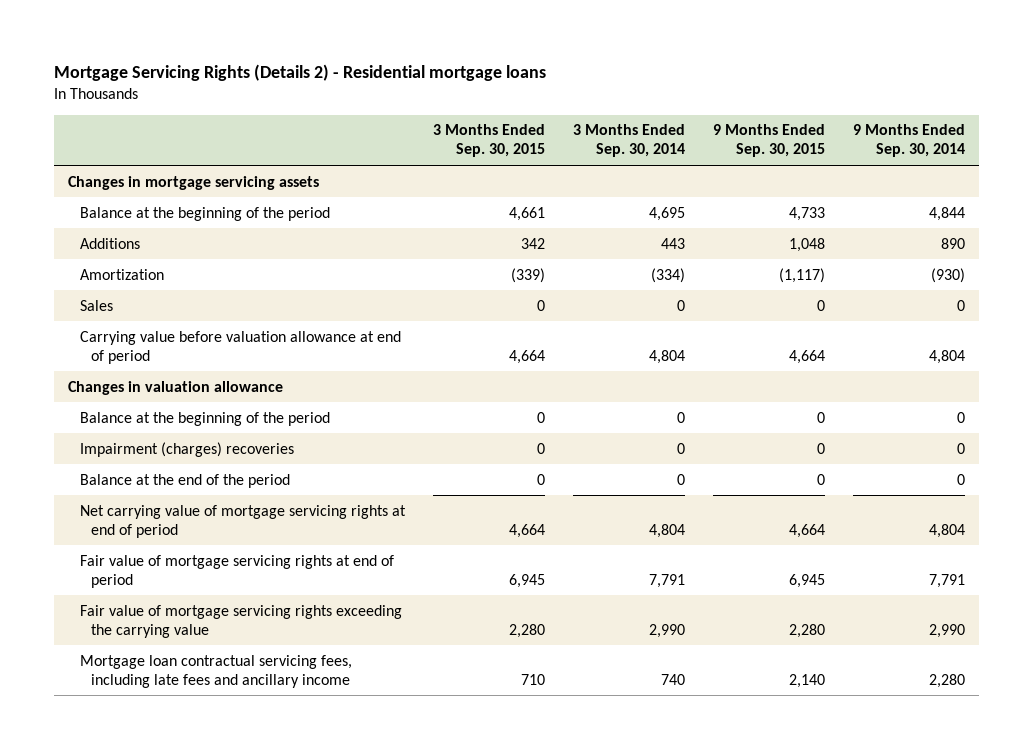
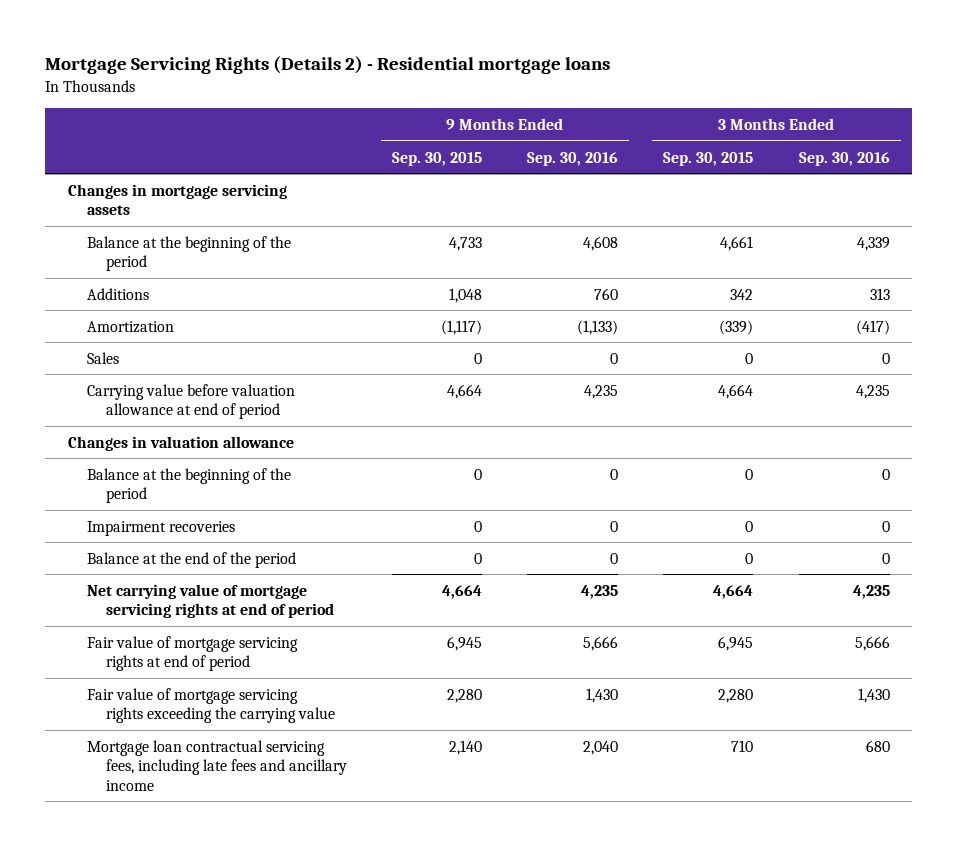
- | 3 Months Ended Sep. 30, 2015 | 3 Months Ended Sep. 30, 2014 | 9 Months Ended Sep. 30, 2015 | 9 Months Ended Sep. 30, 2014
+ | 9 Months Ended Sep. 30, 2015 | 9 Months Ended Sep. 30, 2016 | 3 Months Ended Sep. 30, 2015 | 3 Months Ended Sep. 30, 2016
- Impairment (charges) recoveries | 0 | 0 | 0 | 0
+ Impairment recoveries | 0 | 0 | 0 | 0

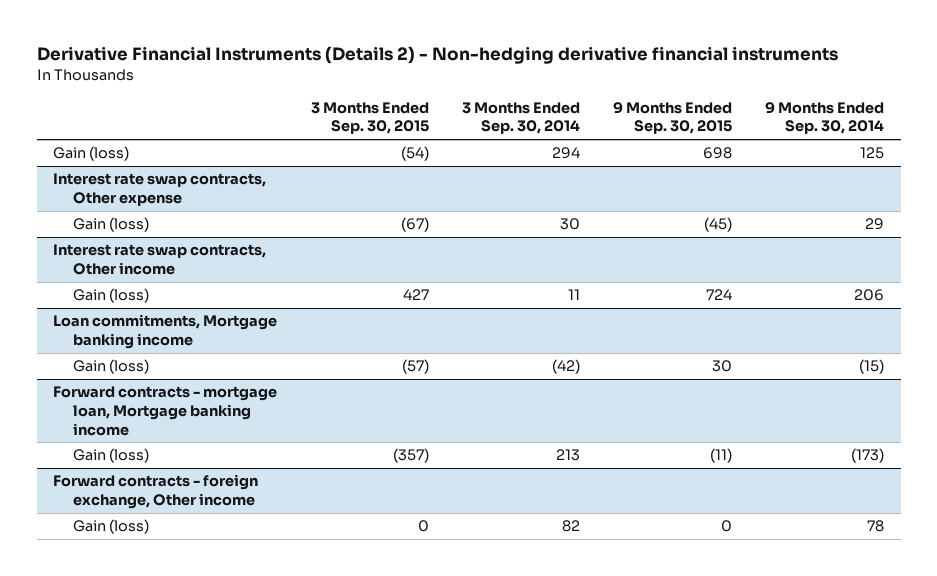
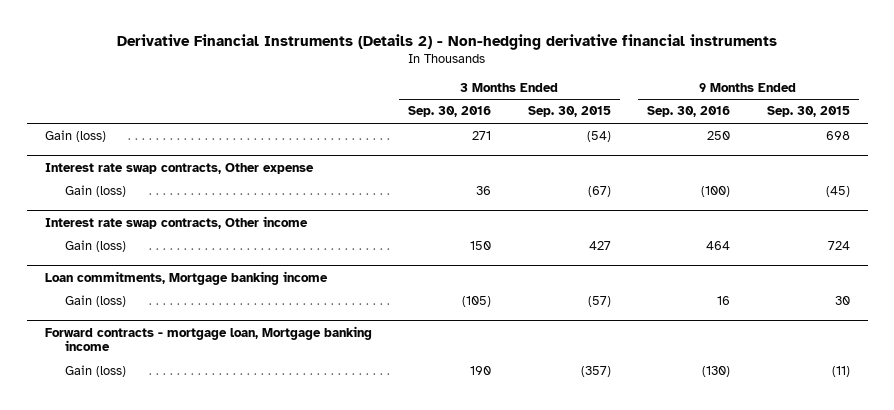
- | 3 Months Ended Sep. 30, 2015 | 3 Months Ended Sep. 30, 2014 | 9 Months Ended Sep. 30, 2015 | 9 Months Ended Sep. 30, 2014
+ | 3 Months Ended Sep. 30, 2016 | 3 Months Ended Sep. 30, 2015 | 9 Months Ended Sep. 30, 2016 | 9 Months Ended Sep. 30, 2015
- Forward contracts - foreign exchange, Other income
- Gain (loss) | 0 | 82 | 0 | 78

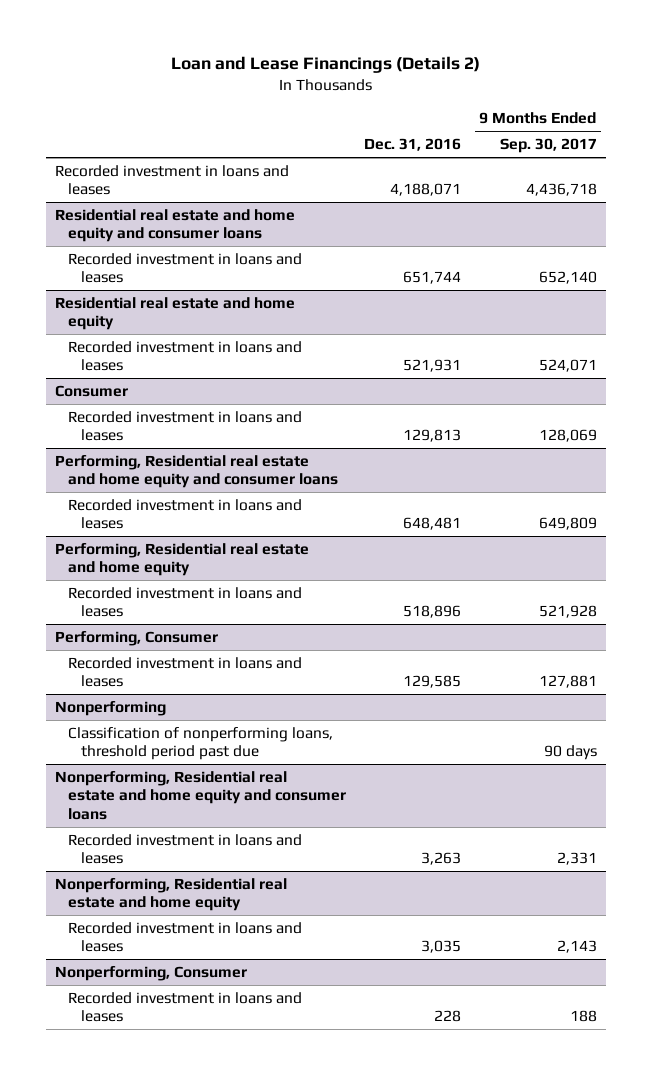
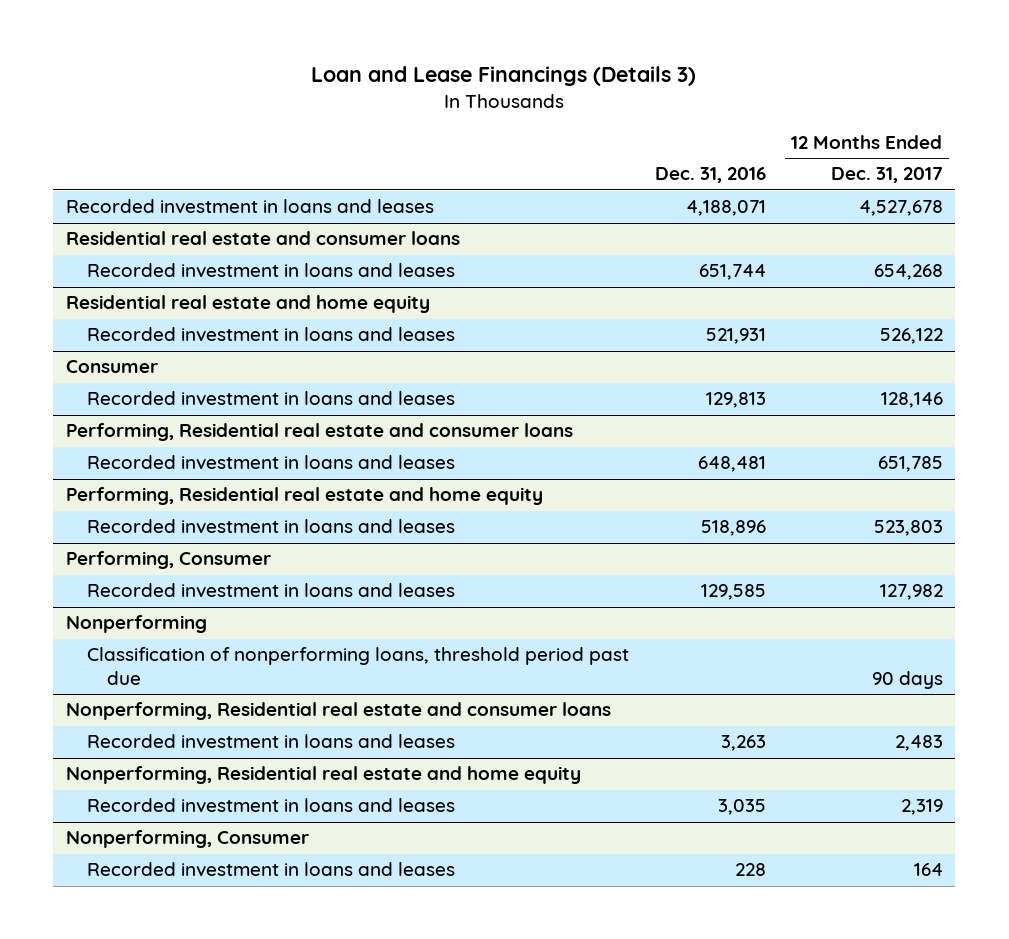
- Loan and Lease Financings (Details 2)
+ Loan and Lease Financings (Details 3)
- | Dec. 31, 2016 | 9 Months Ended Sep. 30, 2017
+ | Dec. 31, 2016 | 12 Months Ended Dec. 31, 2017
- Residential real estate and home equity and consumer loans
+ Residential real estate and consumer loans
- Performing, Residential real estate and home equity and consumer loans
+ Performing, Residential real estate and consumer loans
- Nonperforming, Residential real estate and home equity and consumer loans
+ Nonperforming, Residential real estate and consumer loans

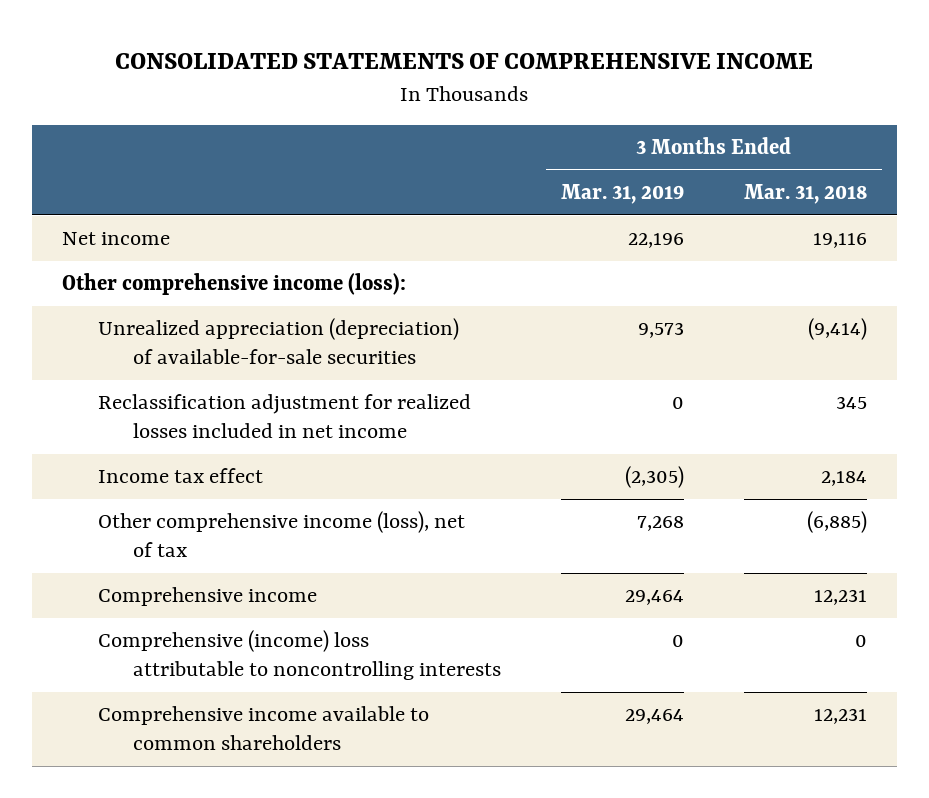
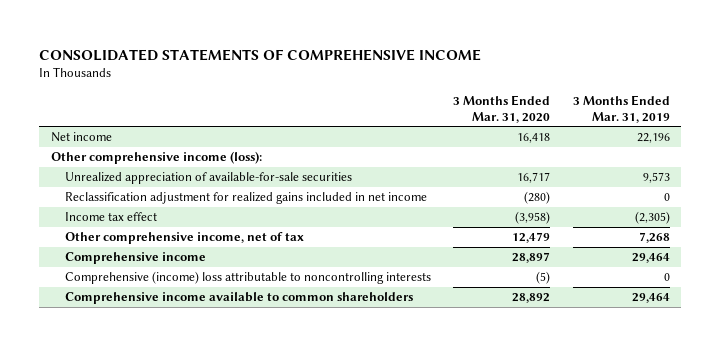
- | 3 Months Ended Mar. 31, 2019 | 3 Months Ended Mar. 31, 2018
+ | 3 Months Ended Mar. 31, 2020 | 3 Months Ended Mar. 31, 2019
- Unrealized appreciation (depreciation) of available-for-sale securities | 9,573 | (9,414)
- Reclassification adjustment for realized losses included in net income | 0 | 345
+ Unrealized appreciation of available-for-sale securities | 16,717 | 9,573
+ Reclassification adjustment for realized gains included in net income | (280) | 0
- Other comprehensive income (loss), net of tax | 7,268 | (6,885)
+ Other comprehensive income, net of tax | 12,479 | 7,268

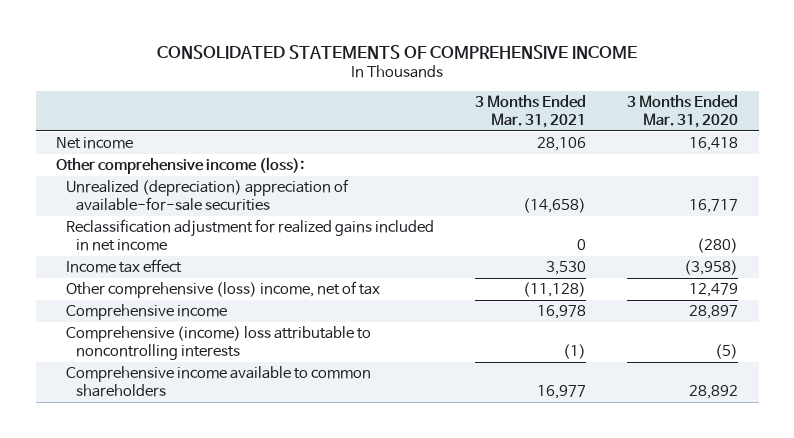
- | 3 Months Ended Mar. 31, 2020 | 3 Months Ended Mar. 31, 2019
+ | 3 Months Ended Mar. 31, 2021 | 3 Months Ended Mar. 31, 2020
- Unrealized appreciation of available-for-sale securities | 16,717 | 9,573
+ Unrealized (depreciation) appreciation of available-for-sale securities | (14,658) | 16,717
- Other comprehensive income, net of tax | 12,479 | 7,268
+ Other comprehensive (loss) income, net of tax | (11,128) | 12,479

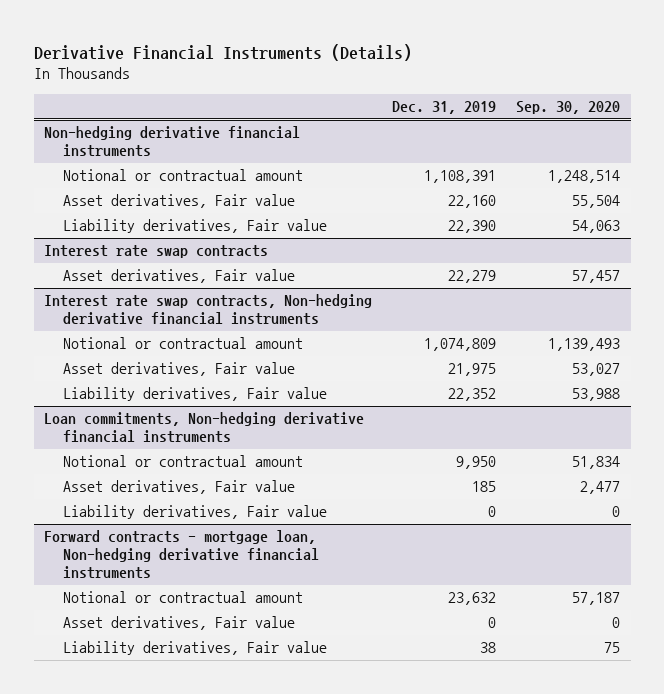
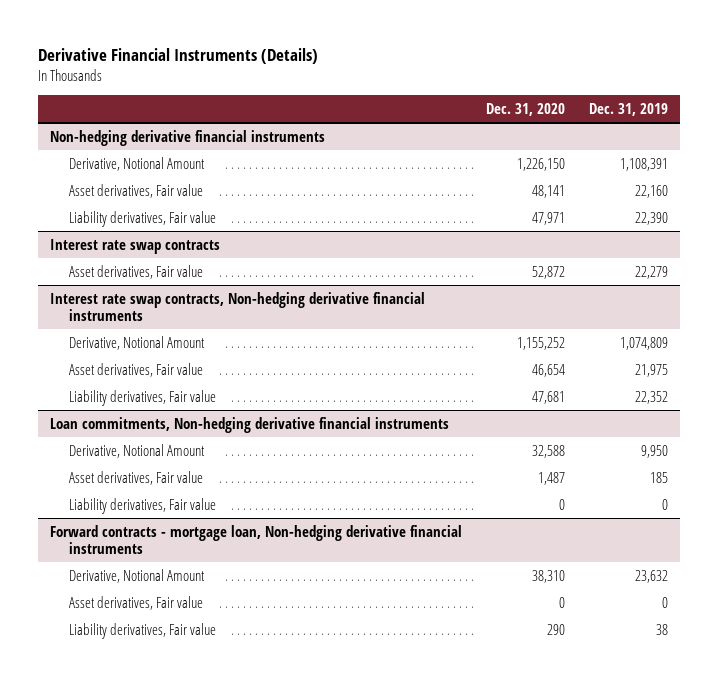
- | Dec. 31, 2019 | Sep. 30, 2020
+ | Dec. 31, 2020 | Dec. 31, 2019
@ Non-hedging derivative financial instruments
- Notional or contractual amount | 1,108,391 | 1,248,514
+ Derivative, Notional Amount | 1,226,150 | 1,108,391
@ Interest rate swap contracts, Non-hedging derivative financial instruments
- Notional or contractual amount | 1,074,809 | 1,139,493
+ Derivative, Notional Amount | 1,155,252 | 1,074,809
@ Loan commitments, Non-hedging derivative financial instruments
- Notional or contractual amount | 9,950 | 51,834
+ Derivative, Notional Amount | 32,588 | 9,950
@ Forward contracts - mortgage loan, Non-hedging derivative financial instruments
- Notional or contractual amount | 23,632 | 57,187
+ Derivative, Notional Amount | 38,310 | 23,632

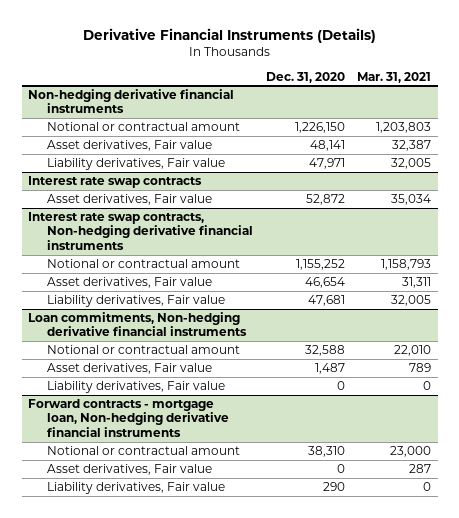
- | Dec. 31, 2020 | Dec. 31, 2019
+ | Dec. 31, 2020 | Mar. 31, 2021
@ Non-hedging derivative financial instruments
- Derivative, Notional Amount | 1,226,150 | 1,108,391
+ Notional or contractual amount | 1,226,150 | 1,203,803
@ Interest rate swap contracts, Non-hedging derivative financial instruments
- Derivative, Notional Amount | 1,155,252 | 1,074,809
+ Notional or contractual amount | 1,155,252 | 1,158,793
@ Loan commitments, Non-hedging derivative financial instruments
- Derivative, Notional Amount | 32,588 | 9,950
+ Notional or contractual amount | 32,588 | 22,010
@ Forward contracts - mortgage loan, Non-hedging derivative financial instruments
- Derivative, Notional Amount | 38,310 | 23,632
+ Notional or contractual amount | 38,310 | 23,000

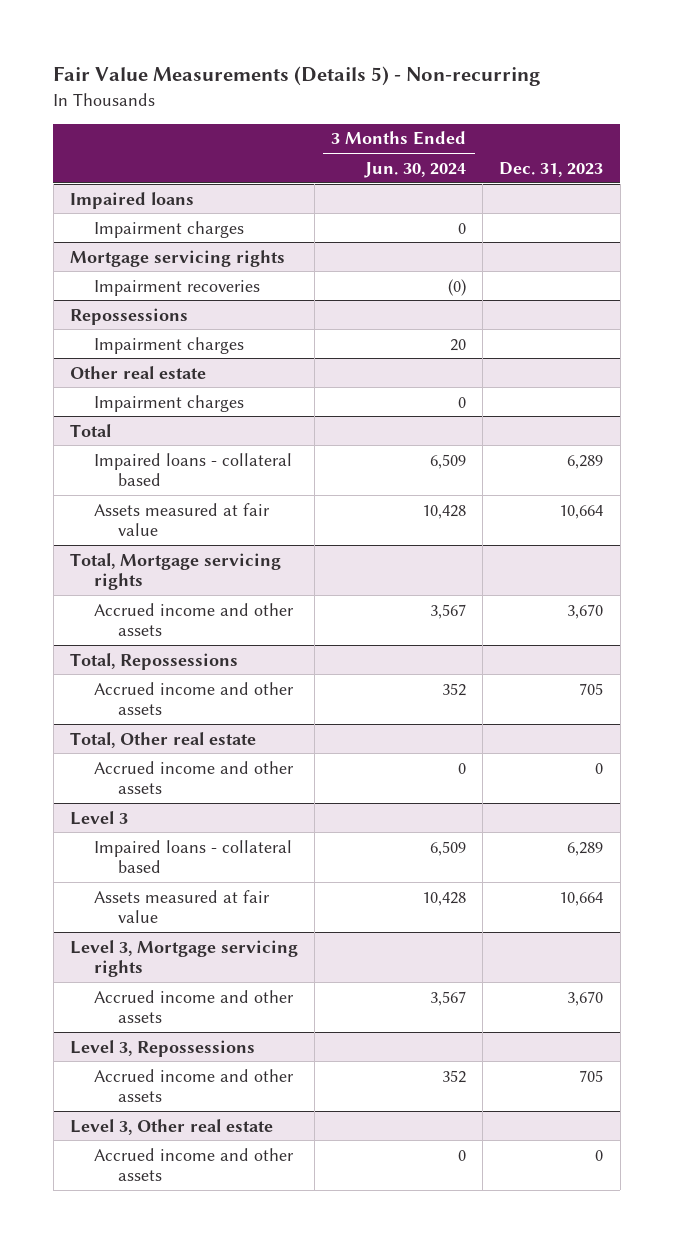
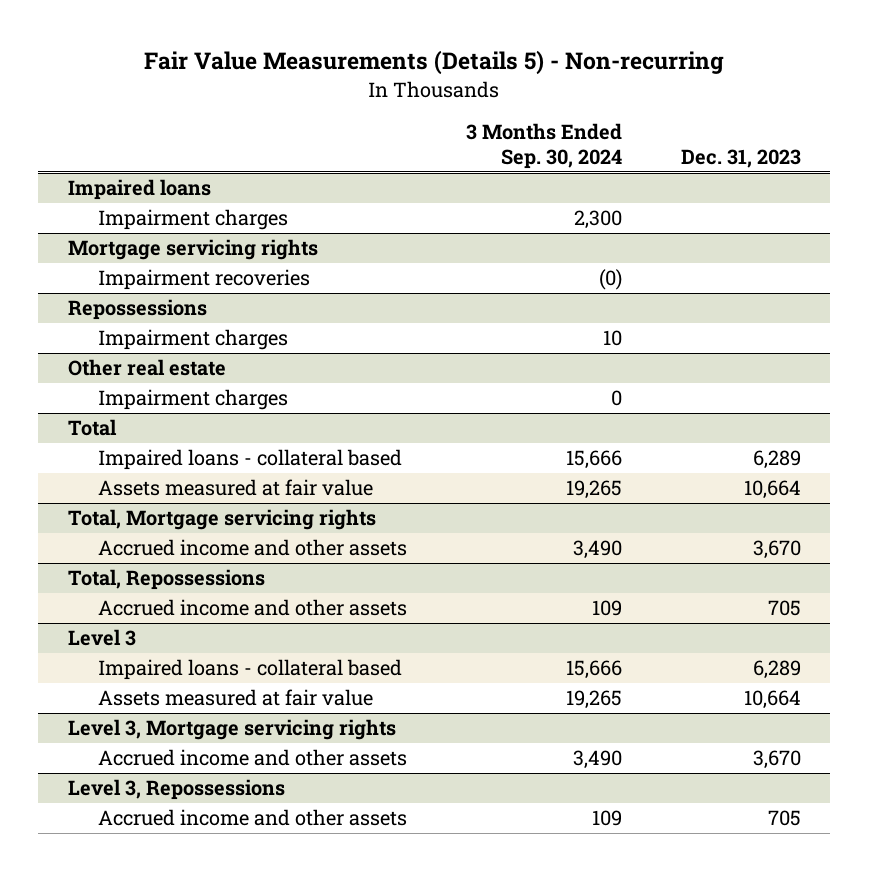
- | 3 Months Ended Jun. 30, 2024 | Dec. 31, 2023
+ | 3 Months Ended Sep. 30, 2024 | Dec. 31, 2023
- Total, Other real estate
- Accrued income and other assets | 0 | 0
- Level 3, Other real estate
- Accrued income and other assets | 0 | 0

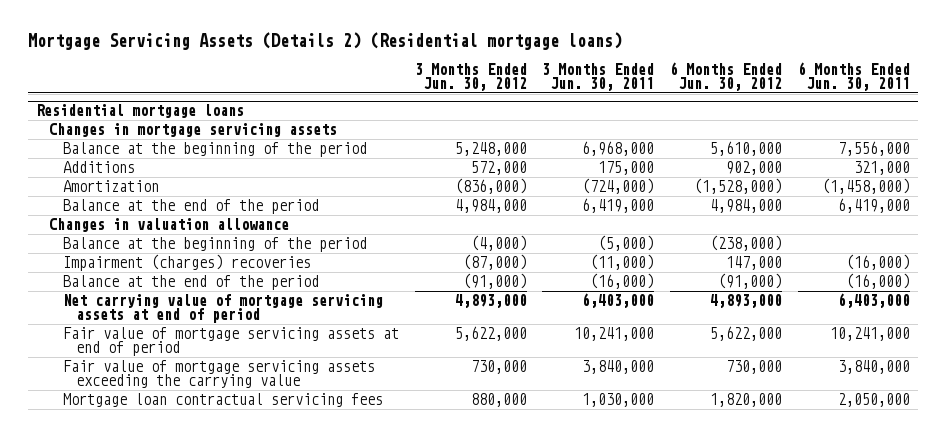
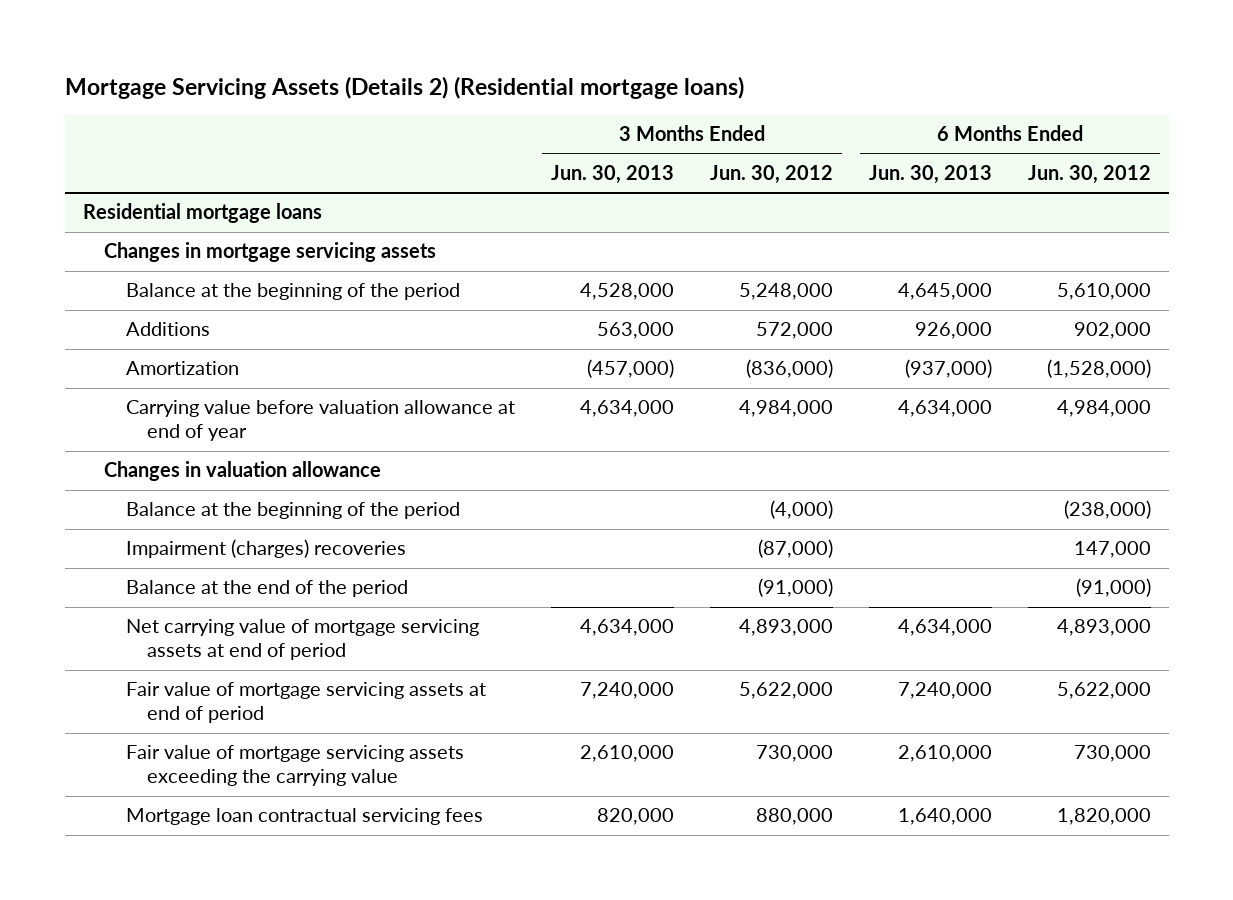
- | 3 Months Ended Jun. 30, 2012 | 3 Months Ended Jun. 30, 2011 | 6 Months Ended Jun. 30, 2012 | 6 Months Ended Jun. 30, 2011
+ | 3 Months Ended Jun. 30, 2013 | 3 Months Ended Jun. 30, 2012 | 6 Months Ended Jun. 30, 2013 | 6 Months Ended Jun. 30, 2012
@ Residential mortgage loans
- Balance at the end of the period | 4,984,000 | 6,419,000 | 4,984,000 | 6,419,000
+ Carrying value before valuation allowance at end of year | 4,634,000 | 4,984,000 | 4,634,000 | 4,984,000

